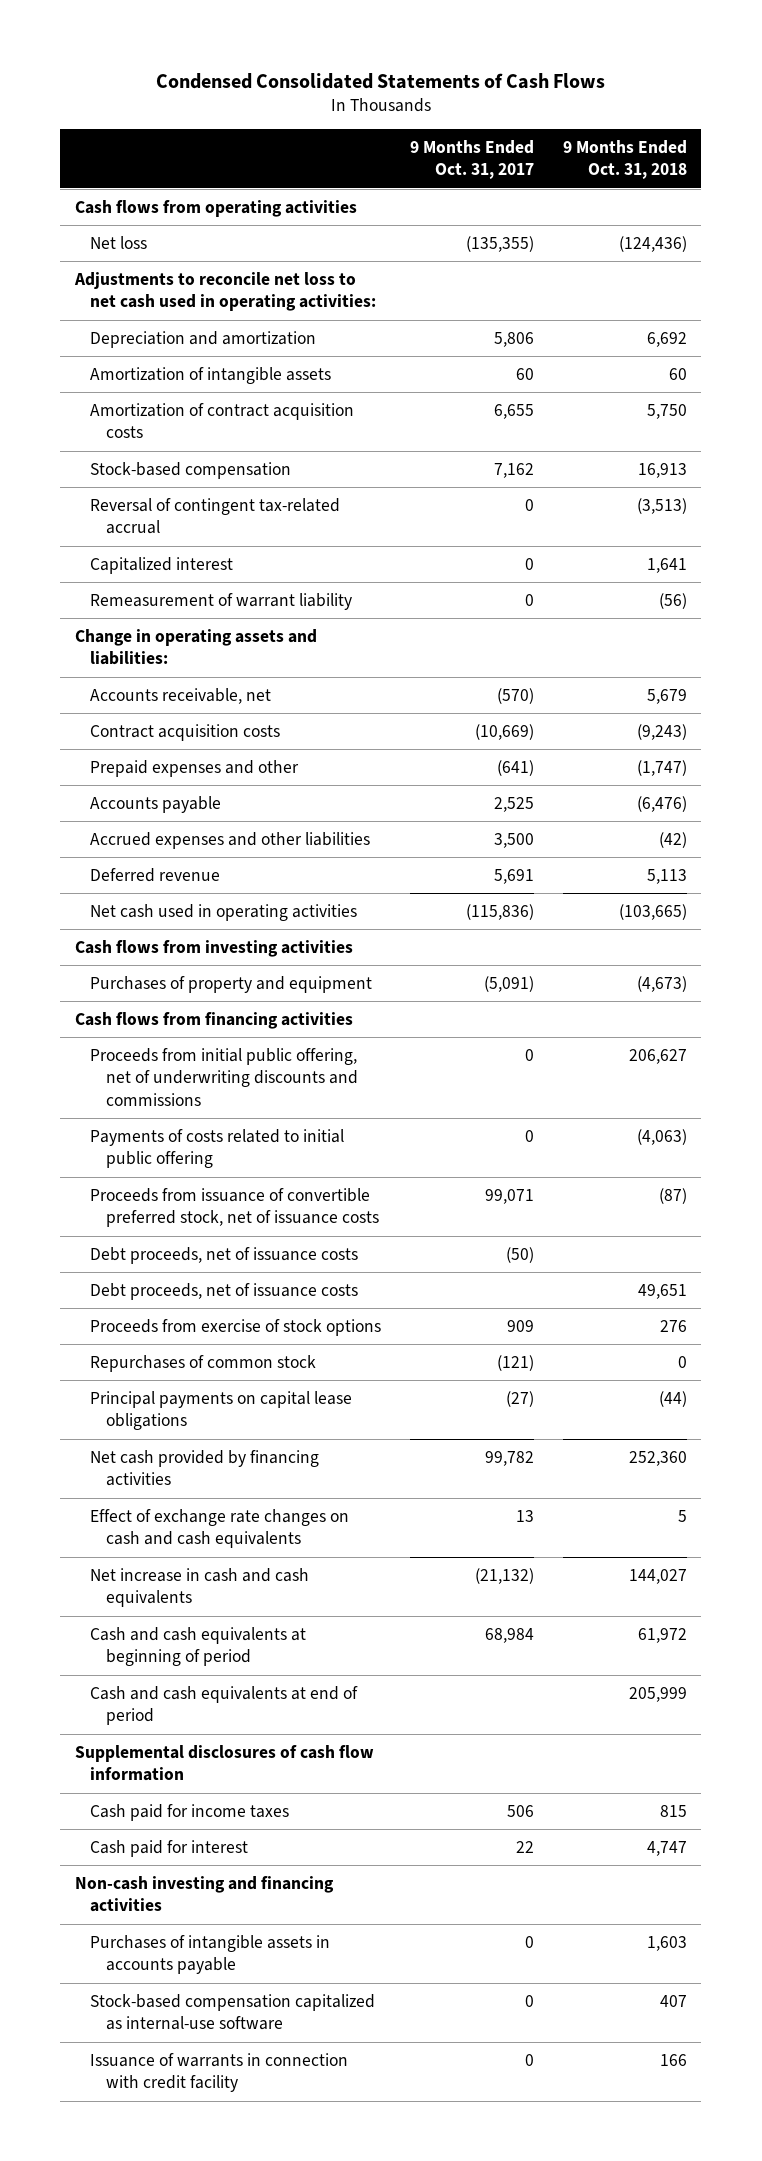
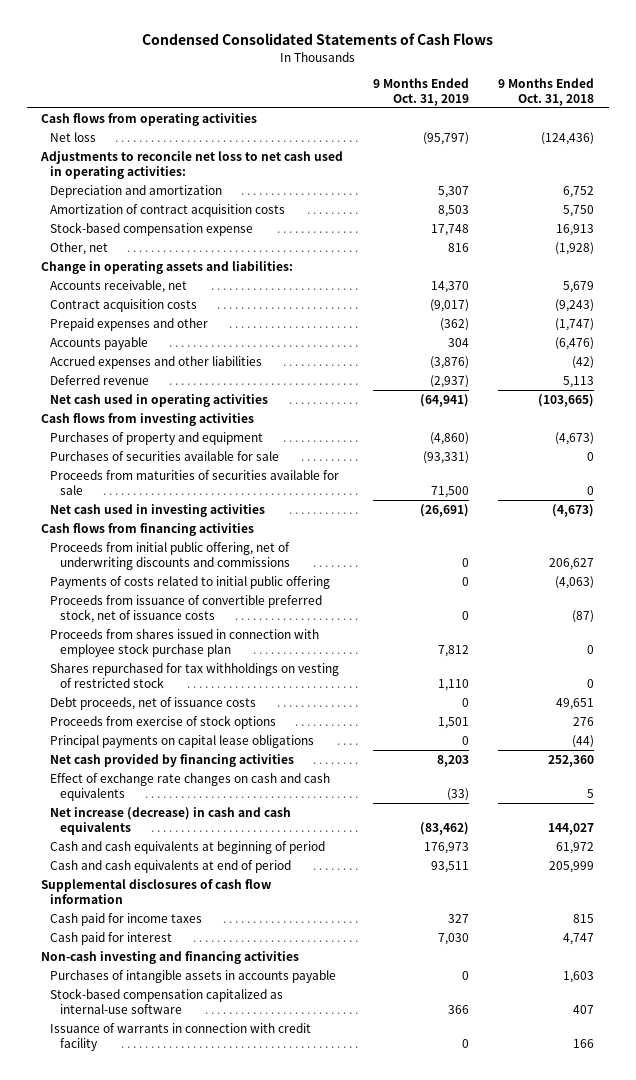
- | 9 Months Ended Oct. 31, 2017 | 9 Months Ended Oct. 31, 2018
+ | 9 Months Ended Oct. 31, 2019 | 9 Months Ended Oct. 31, 2018
- Depreciation and amortization | 5,806 | 6,692
- Amortization of intangible assets | 60 | 60
+ Depreciation and amortization | 5,307 | 6,752
- Stock-based compensation | 7,162 | 16,913
- Reversal of contingent tax-related accrual | 0 | (3,513)
- Capitalized interest | 0 | 1,641
- Remeasurement of warrant liability | 0 | (56)
+ Stock-based compensation expense | 17,748 | 16,913
+ Other, net | 816 | (1,928)
+ Purchases of securities available for sale | (93,331) | 0
+ Proceeds from maturities of securities available for sale | 71,500 | 0
+ Net cash used in investing activities | (26,691) | (4,673)
- Debt proceeds, net of issuance costs | (50) |
+ Proceeds from shares issued in connection with employee stock purchase plan | 7,812 | 0
+ Shares repurchased for tax withholdings on vesting of restricted stock | 1,110 | 0
- Repurchases of common stock | (121) | 0
- Net increase in cash and cash equivalents | (21,132) | 144,027
+ Net increase (decrease) in cash and cash equivalents | (83,462) | 144,027

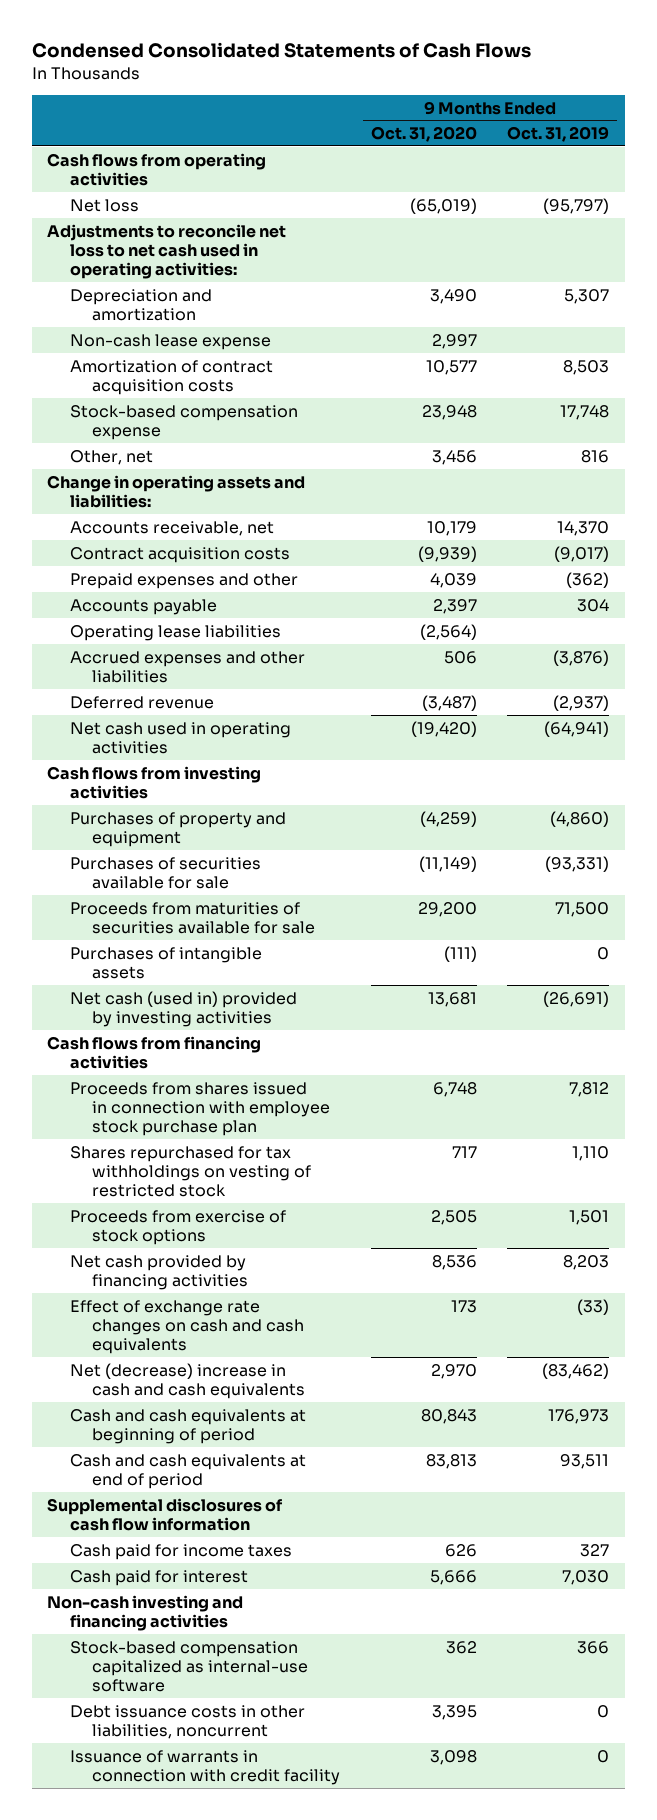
- | 9 Months Ended Oct. 31, 2019 | 9 Months Ended Oct. 31, 2018
+ | 9 Months Ended Oct. 31, 2020 | 9 Months Ended Oct. 31, 2019
+ Non-cash lease expense | 2,997 |
+ Operating lease liabilities | (2,564) |
- Net cash used in investing activities | (26,691) | (4,673)
+ Purchases of intangible assets | (111) | 0
+ Net cash (used in) provided by investing activities | 13,681 | (26,691)
- Proceeds from initial public offering, net of underwriting discounts and commissions | 0 | 206,627
- Payments of costs related to initial public offering | 0 | (4,063)
- Proceeds from issuance of convertible preferred stock, net of issuance costs | 0 | (87)
- Debt proceeds, net of issuance costs | 0 | 49,651
- Principal payments on capital lease obligations | 0 | (44)
- Net increase (decrease) in cash and cash equivalents | (83,462) | 144,027
+ Net (decrease) increase in cash and cash equivalents | 2,970 | (83,462)
- Purchases of intangible assets in accounts payable | 0 | 1,603
+ Debt issuance costs in other liabilities, noncurrent | 3,395 | 0

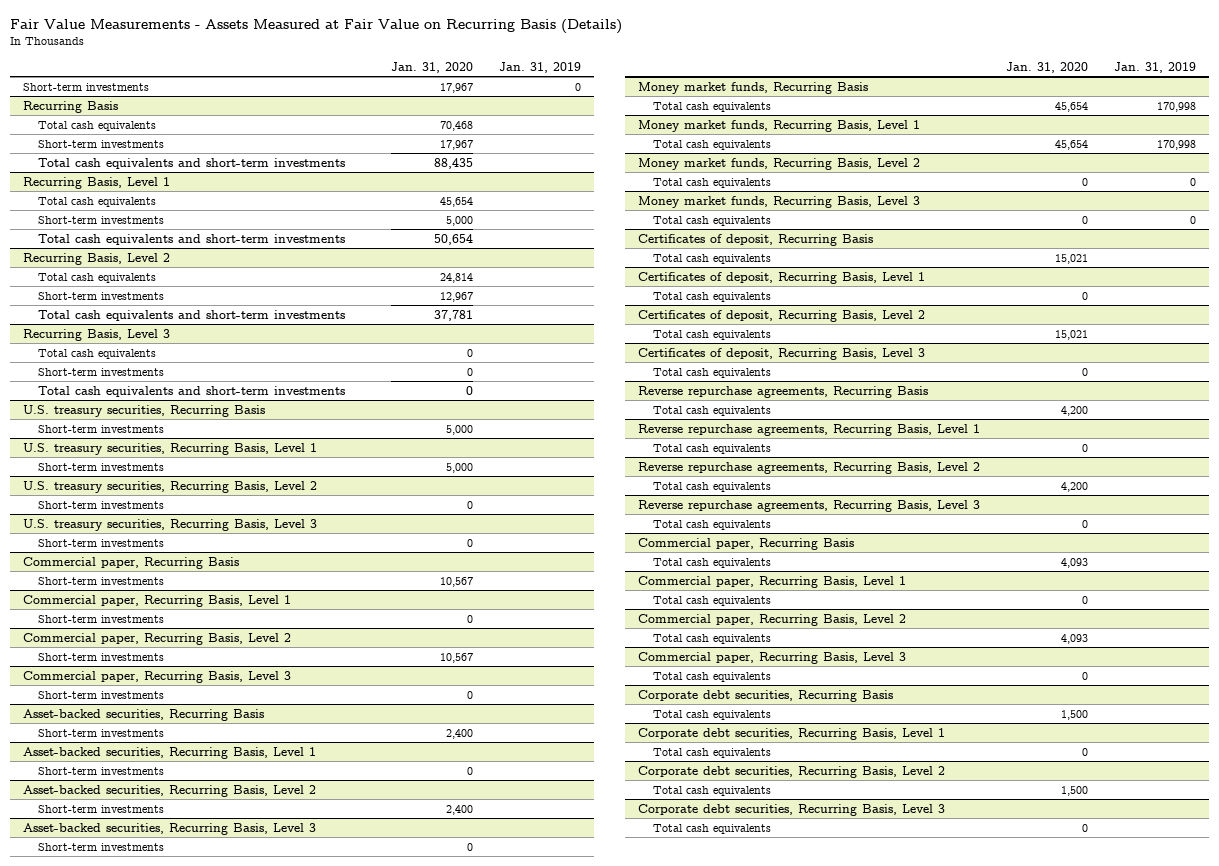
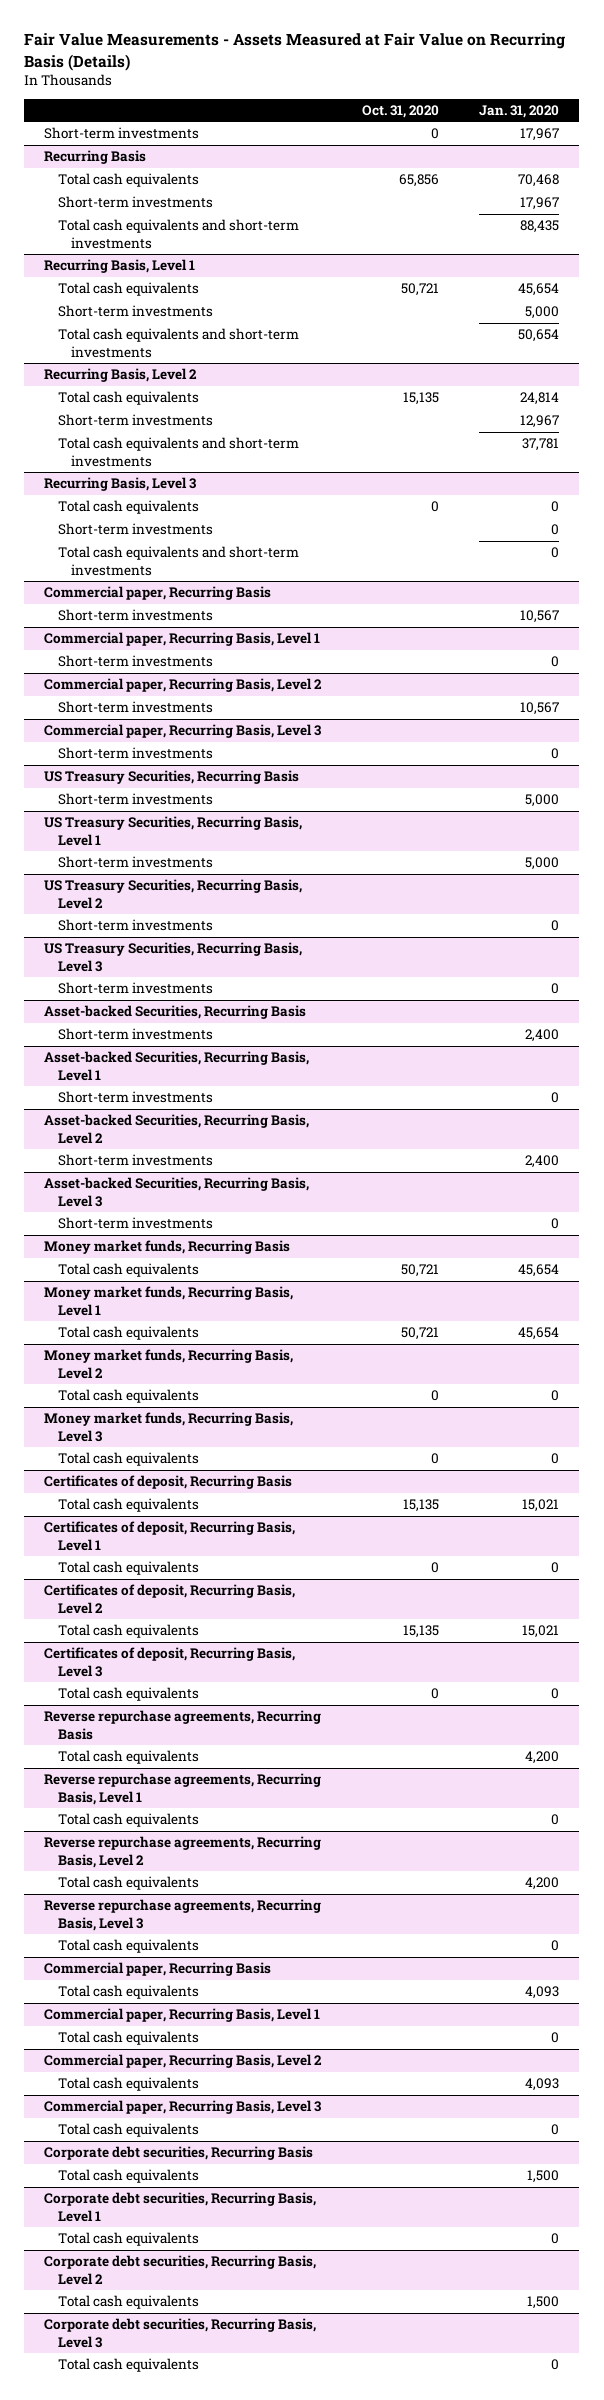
- | Jan. 31, 2020 | Jan. 31, 2019
+ | Oct. 31, 2020 | Jan. 31, 2020
- U.S. treasury securities, Recurring Basis
- Short-term investments | 5,000 |
- U.S. treasury securities, Recurring Basis, Level 1
- Short-term investments | 5,000 |
- U.S. treasury securities, Recurring Basis, Level 2
- Short-term investments | 0 |
- U.S. treasury securities, Recurring Basis, Level 3
- Short-term investments | 0 |
- Asset-backed securities, Recurring Basis
+ US Treasury Securities, Recurring Basis
+ Short-term investments | | 5,000
+ US Treasury Securities, Recurring Basis, Level 1
+ Short-term investments | | 5,000
+ US Treasury Securities, Recurring Basis, Level 2
+ Short-term investments | | 0
+ US Treasury Securities, Recurring Basis, Level 3
+ Short-term investments | | 0
+ Asset-backed Securities, Recurring Basis
- Asset-backed securities, Recurring Basis, Level 1
+ Asset-backed Securities, Recurring Basis, Level 1
- Asset-backed securities, Recurring Basis, Level 2
+ Asset-backed Securities, Recurring Basis, Level 2
- Asset-backed securities, Recurring Basis, Level 3
+ Asset-backed Securities, Recurring Basis, Level 3

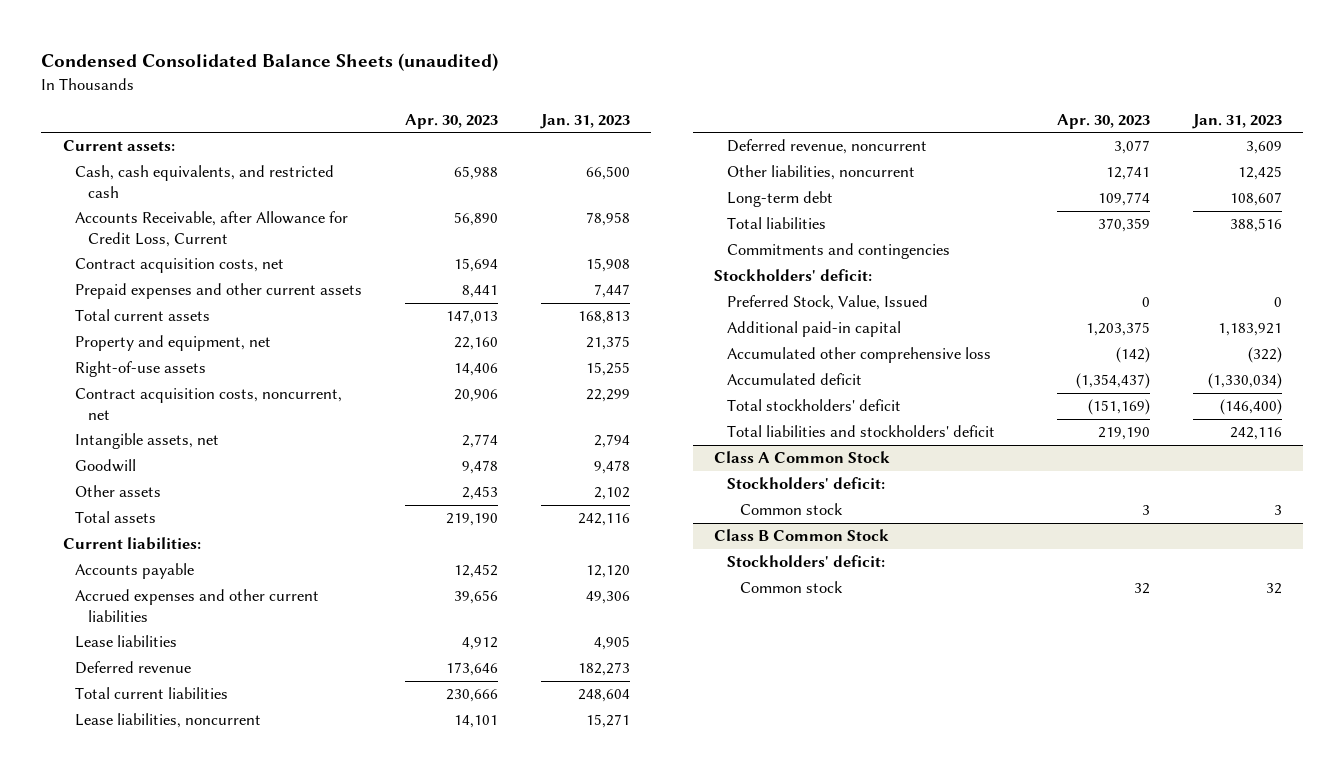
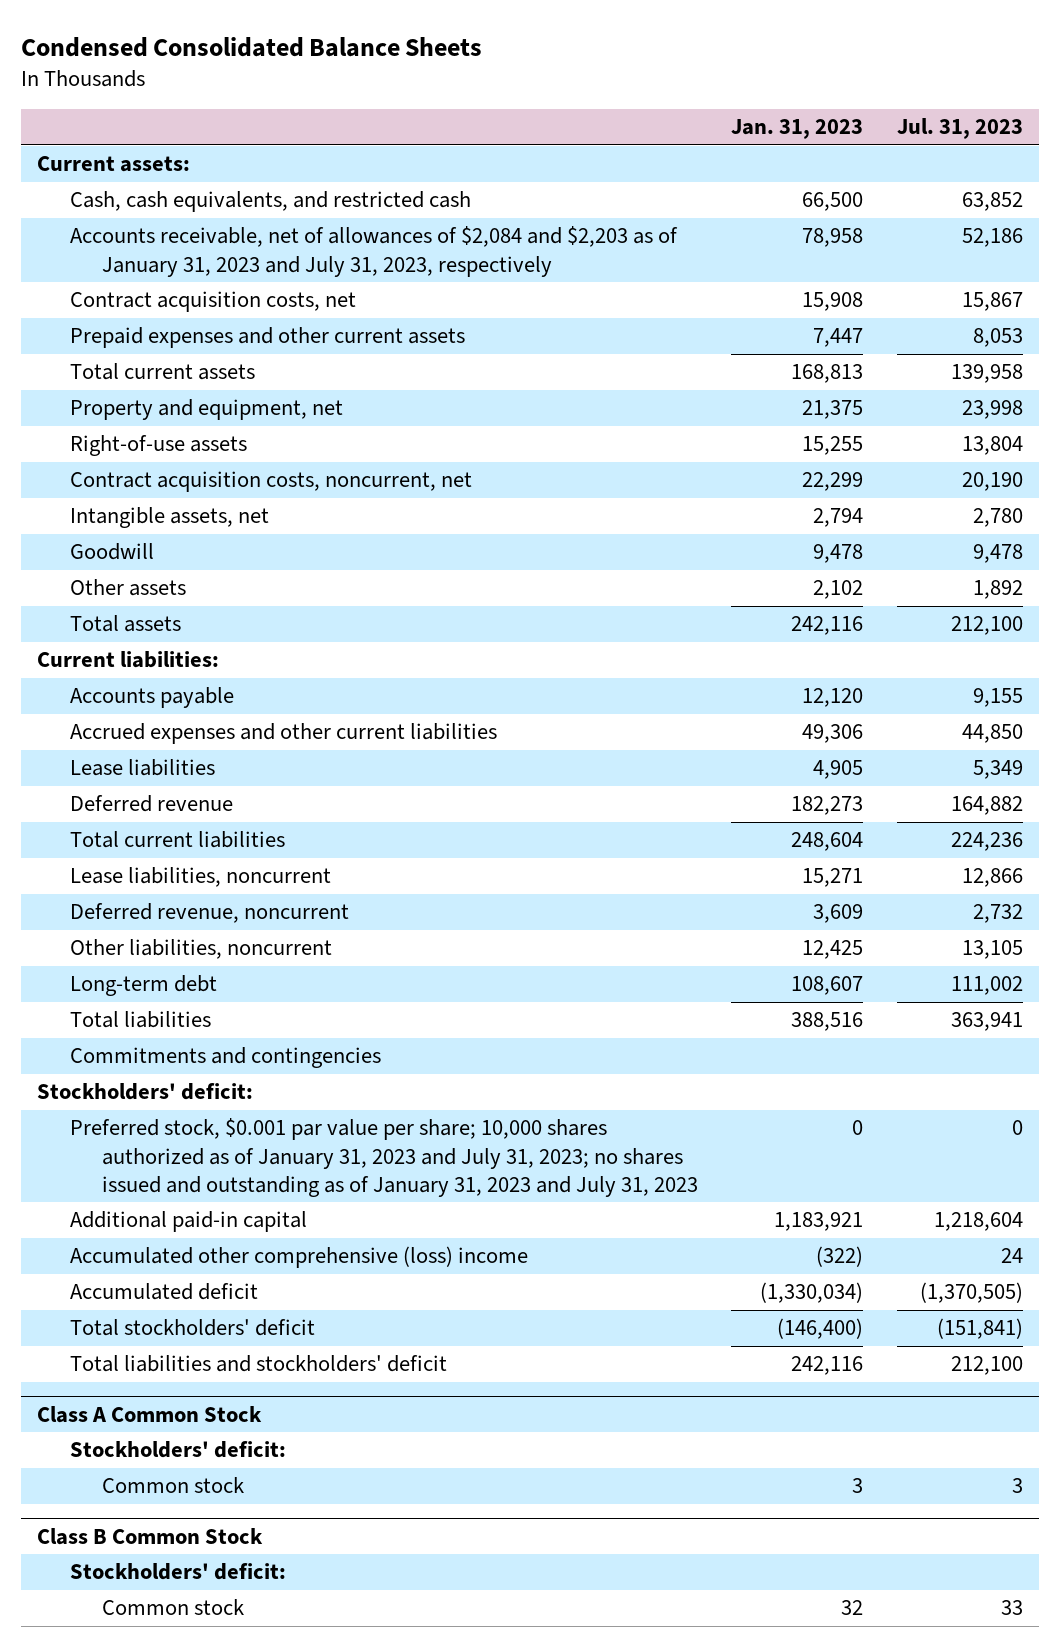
- Condensed Consolidated Balance Sheets (unaudited)
+ Condensed Consolidated Balance Sheets
- | Apr. 30, 2023 | Jan. 31, 2023
+ | Jan. 31, 2023 | Jul. 31, 2023
- Accounts Receivable, after Allowance for Credit Loss, Current | 56,890 | 78,958
+ Accounts receivable, net of allowances of $2,084 and $2,203 as of January 31, 2023 and July 31, 2023, respectively | 78,958 | 52,186
- Preferred Stock, Value, Issued | 0 | 0
+ Preferred stock, $0.001 par value per share; 10,000 shares authorized as of January 31, 2023 and July 31, 2023; no shares issued and outstanding as of January 31, 2023 and July 31, 2023 | 0 | 0
- Accumulated other comprehensive loss | (142) | (322)
+ Accumulated other comprehensive (loss) income | (322) | 24

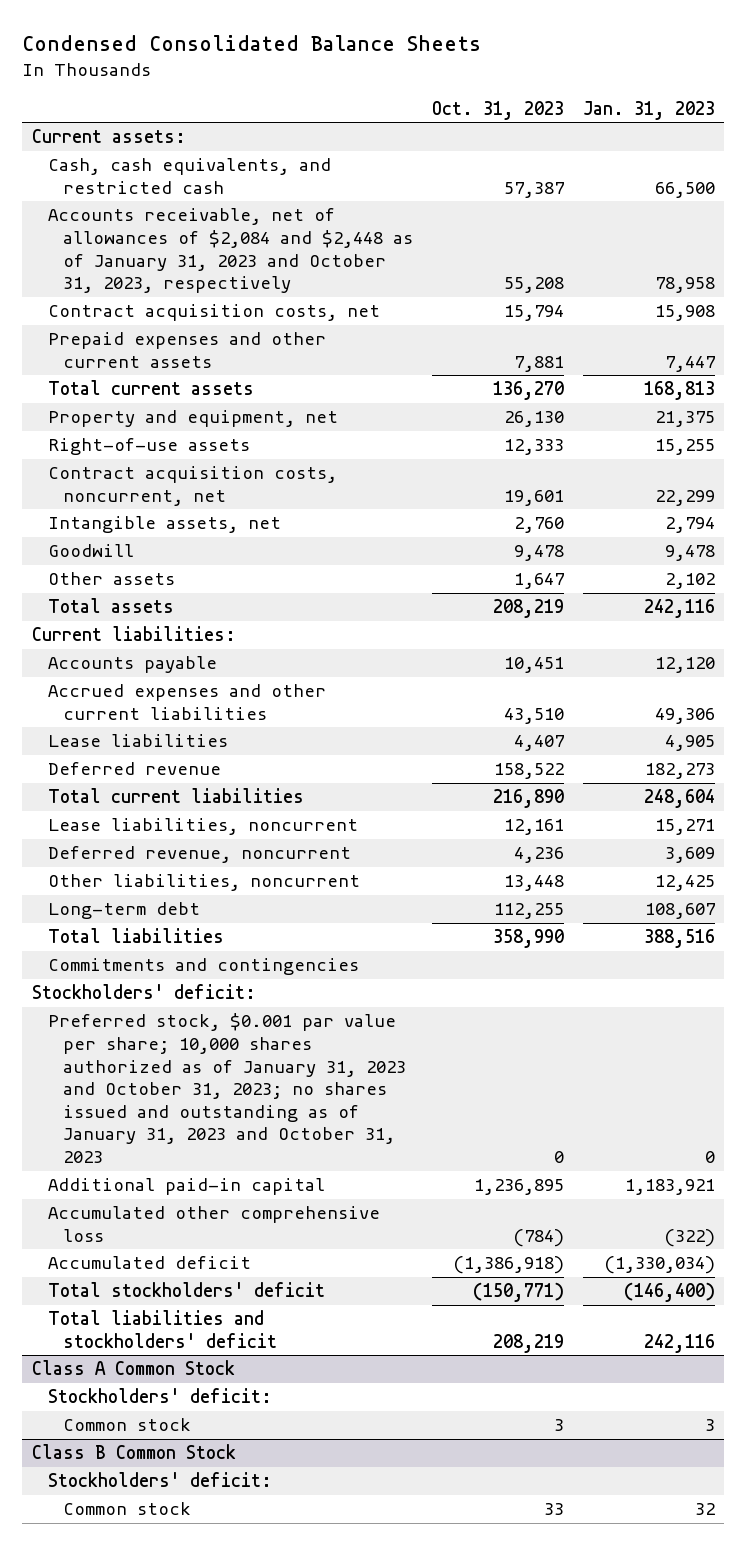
- | Jan. 31, 2023 | Jul. 31, 2023
+ | Oct. 31, 2023 | Jan. 31, 2023
- Accounts receivable, net of allowances of $2,084 and $2,203 as of January 31, 2023 and July 31, 2023, respectively | 78,958 | 52,186
+ Accounts receivable, net of allowances of $2,084 and $2,448 as of January 31, 2023 and October 31, 2023, respectively | 55,208 | 78,958
- Preferred stock, $0.001 par value per share; 10,000 shares authorized as of January 31, 2023 and July 31, 2023; no shares issued and outstanding as of January 31, 2023 and July 31, 2023 | 0 | 0
+ Preferred stock, $0.001 par value per share; 10,000 shares authorized as of January 31, 2023 and October 31, 2023; no shares issued and outstanding as of January 31, 2023 and October 31, 2023 | 0 | 0
- Accumulated other comprehensive (loss) income | (322) | 24
+ Accumulated other comprehensive loss | (784) | (322)

